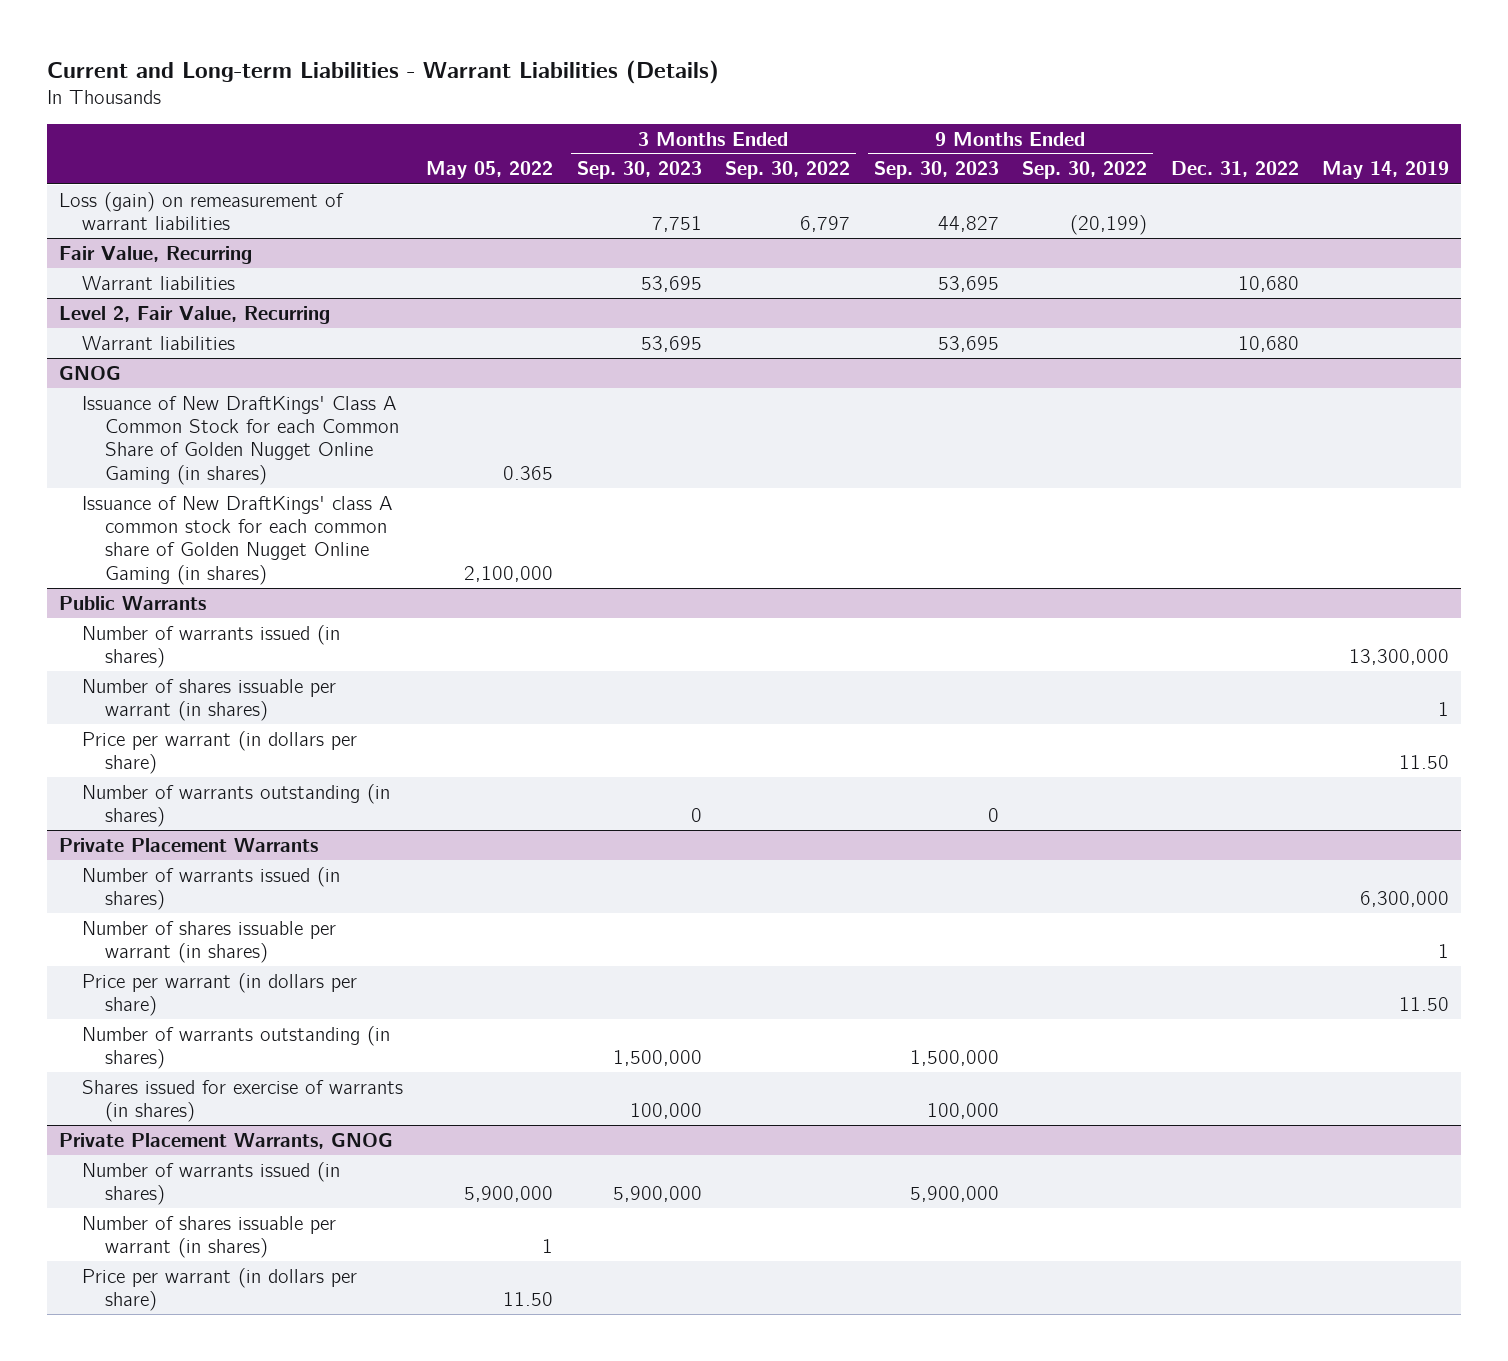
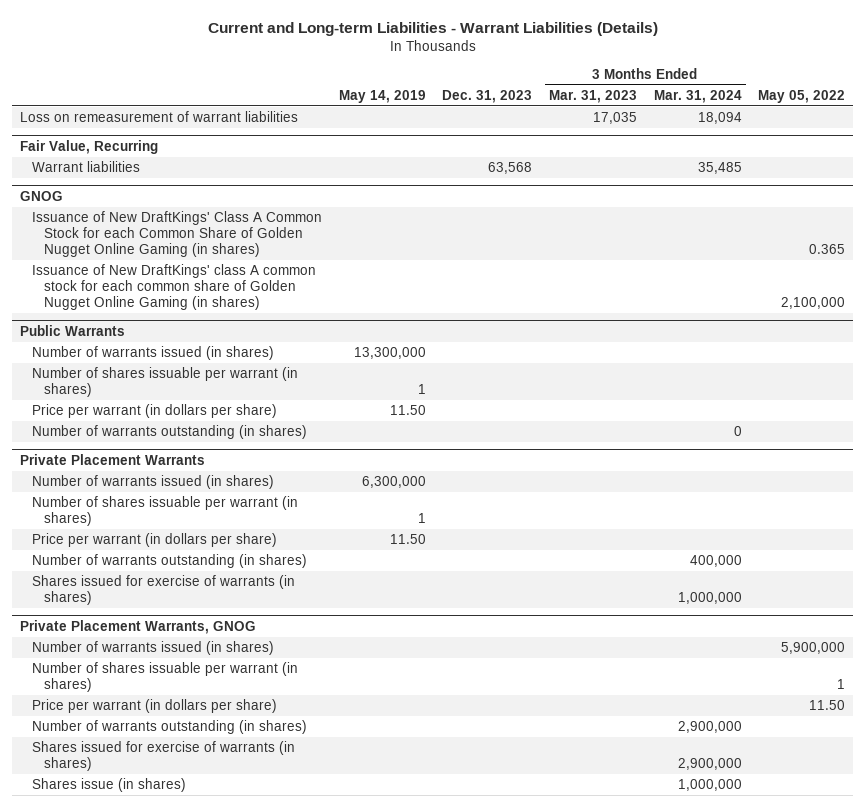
- | May 05, 2022 | 3 Months Ended Sep. 30, 2023 | 3 Months Ended Sep. 30, 2022 | 9 Months Ended Sep. 30, 2023 | 9 Months Ended Sep. 30, 2022 | Dec. 31, 2022 | May 14, 2019
+ | May 14, 2019 | Dec. 31, 2023 | 3 Months Ended Mar. 31, 2023 | 3 Months Ended Mar. 31, 2024 | May 05, 2022
- Loss (gain) on remeasurement of warrant liabilities | | 7,751 | 6,797 | 44,827 | (20,199) | |
+ Loss on remeasurement of warrant liabilities | | | 17,035 | 18,094 |
- Level 2, Fair Value, Recurring
- Warrant liabilities | | 53,695 | | 53,695 | | 10,680 |
@ Private Placement Warrants, GNOG
+ Number of warrants outstanding (in shares) | | | | 2,900,000 |
+ Shares issued for exercise of warrants (in shares) | | | | 2,900,000 |
+ Shares issue (in shares) | | | | 1,000,000 |

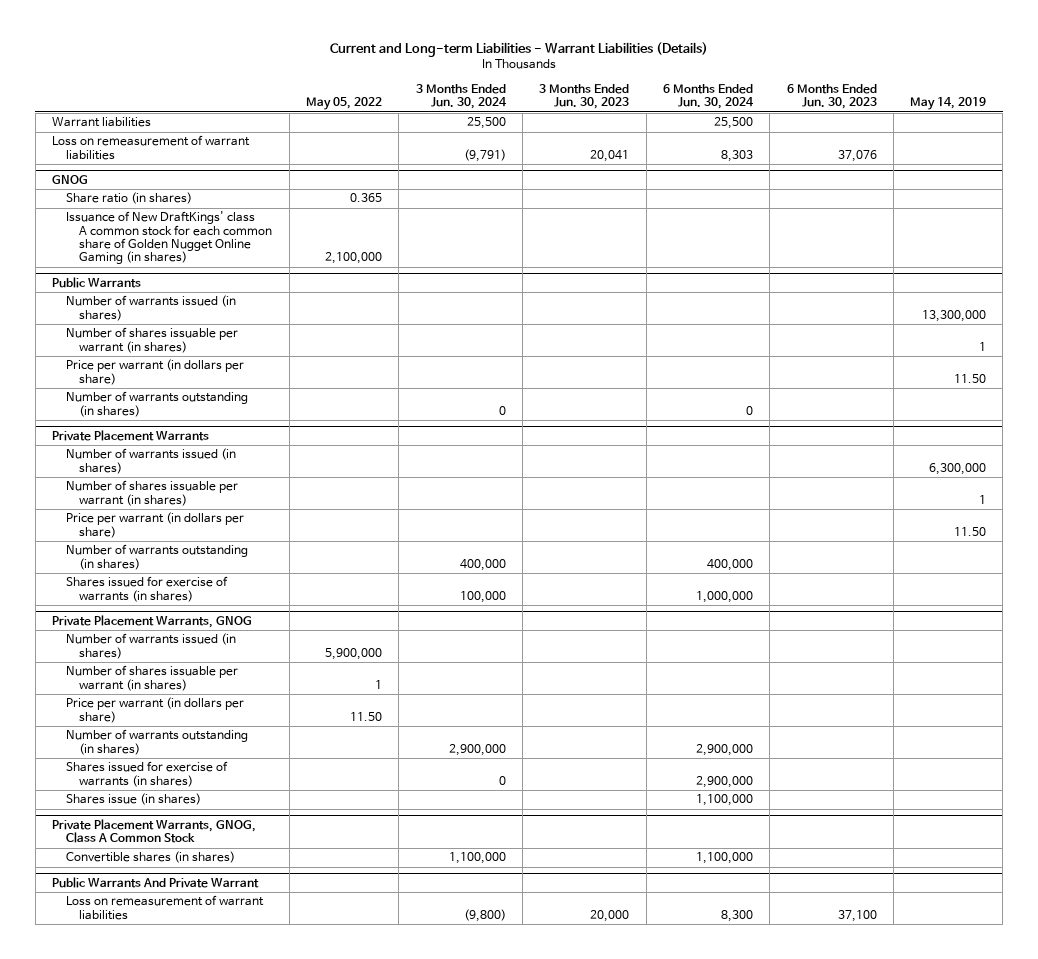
- | May 14, 2019 | Dec. 31, 2023 | 3 Months Ended Mar. 31, 2023 | 3 Months Ended Mar. 31, 2024 | May 05, 2022
+ | May 05, 2022 | 3 Months Ended Jun. 30, 2024 | 3 Months Ended Jun. 30, 2023 | 6 Months Ended Jun. 30, 2024 | 6 Months Ended Jun. 30, 2023 | May 14, 2019
+ Warrant liabilities | | 25,500 | | 25,500 | |
- Fair Value, Recurring
- Warrant liabilities | | 63,568 | | 35,485 |
@ GNOG
- Issuance of New DraftKings' Class A Common Stock for each Common Share of Golden Nugget Online Gaming (in shares) | | | | | 0.365
+ Share ratio (in shares) | 0.365 | | | | |
+ Private Placement Warrants, GNOG, Class A Common Stock
+ Convertible shares (in shares) | | 1,100,000 | | 1,100,000 | |
+ Public Warrants And Private Warrant
+ Loss on remeasurement of warrant liabilities | | (9,800) | 20,000 | 8,300 | 37,100 |

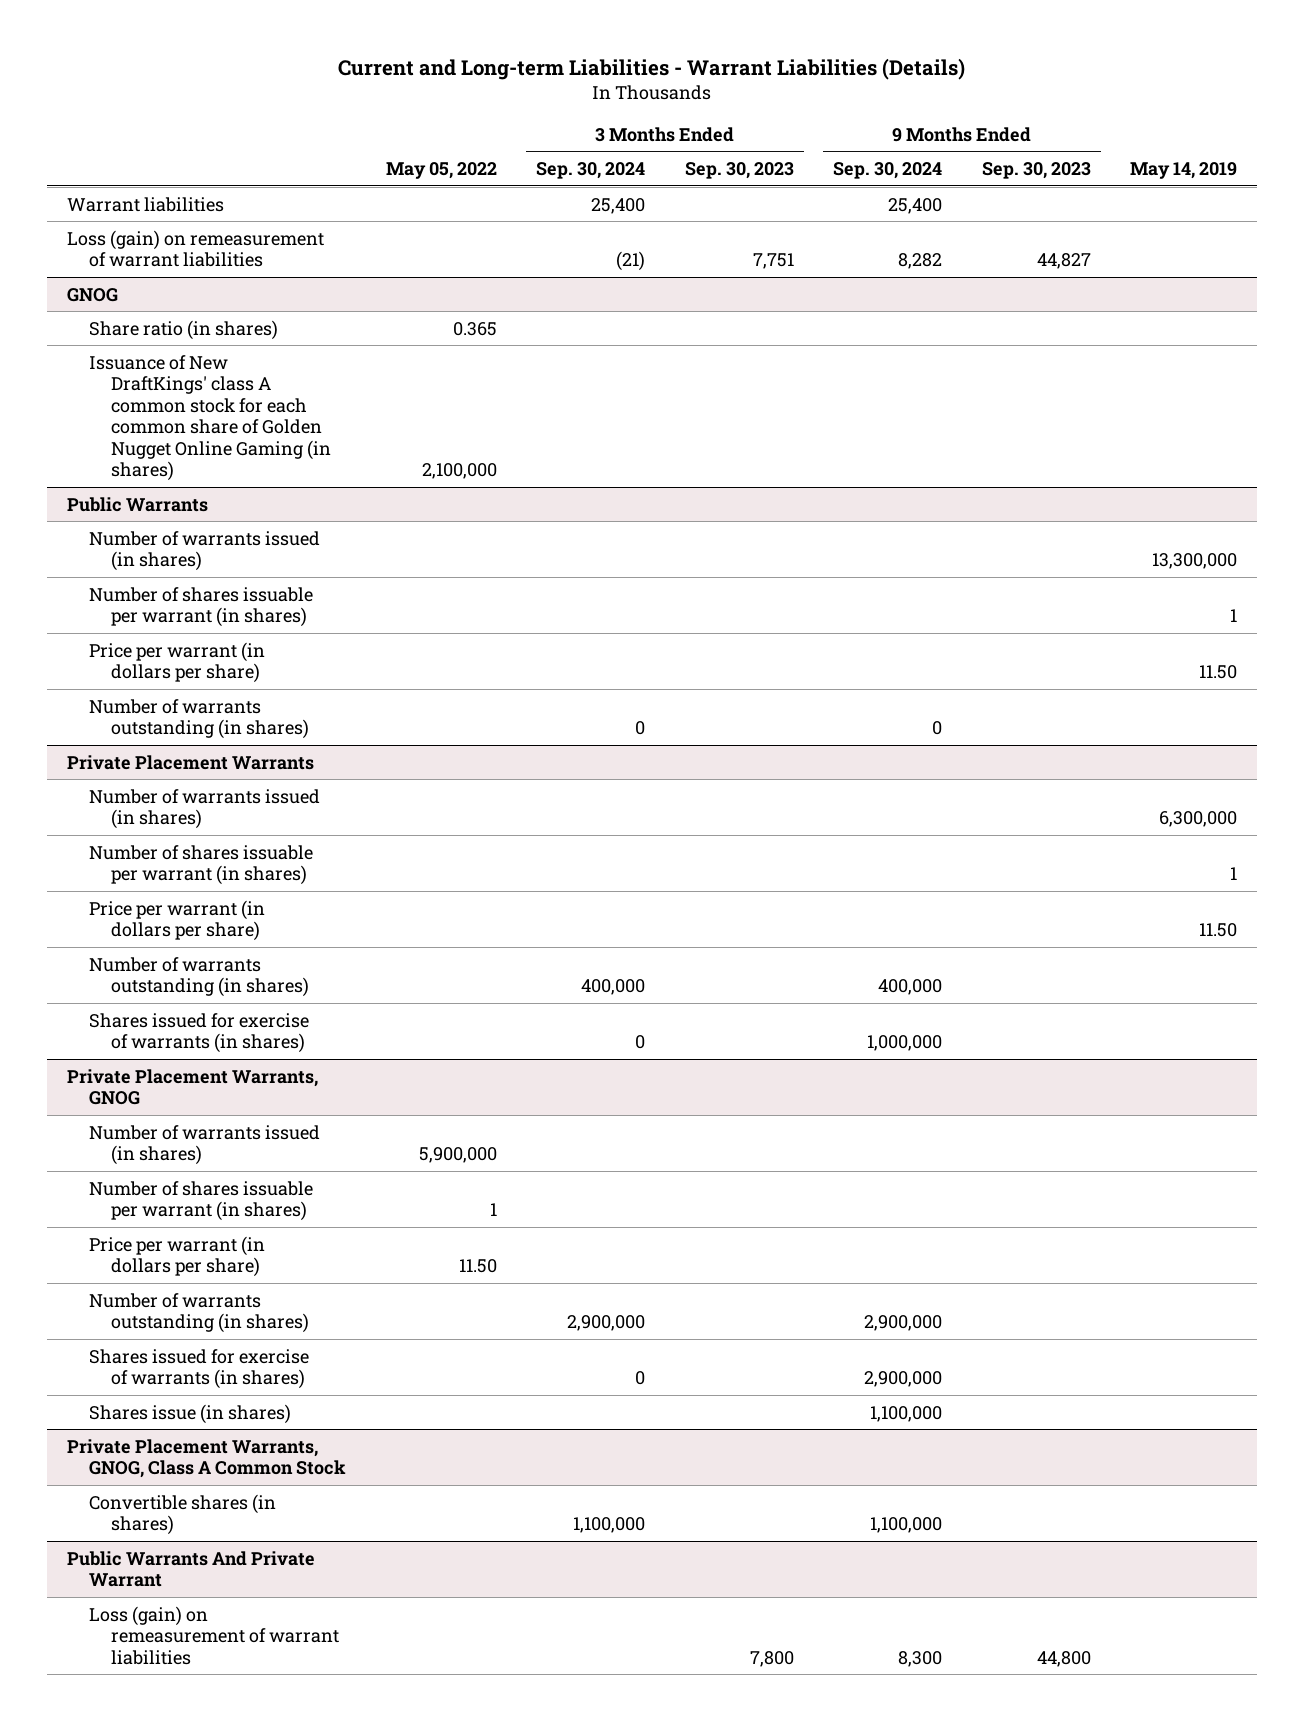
- | May 05, 2022 | 3 Months Ended Jun. 30, 2024 | 3 Months Ended Jun. 30, 2023 | 6 Months Ended Jun. 30, 2024 | 6 Months Ended Jun. 30, 2023 | May 14, 2019
+ | May 05, 2022 | 3 Months Ended Sep. 30, 2024 | 3 Months Ended Sep. 30, 2023 | 9 Months Ended Sep. 30, 2024 | 9 Months Ended Sep. 30, 2023 | May 14, 2019
- Loss on remeasurement of warrant liabilities | | (9,791) | 20,041 | 8,303 | 37,076 |
+ Loss (gain) on remeasurement of warrant liabilities | | (21) | 7,751 | 8,282 | 44,827 |
@ Public Warrants And Private Warrant
- Loss on remeasurement of warrant liabilities | | (9,800) | 20,000 | 8,300 | 37,100 |
+ Loss (gain) on remeasurement of warrant liabilities | | | 7,800 | 8,300 | 44,800 |

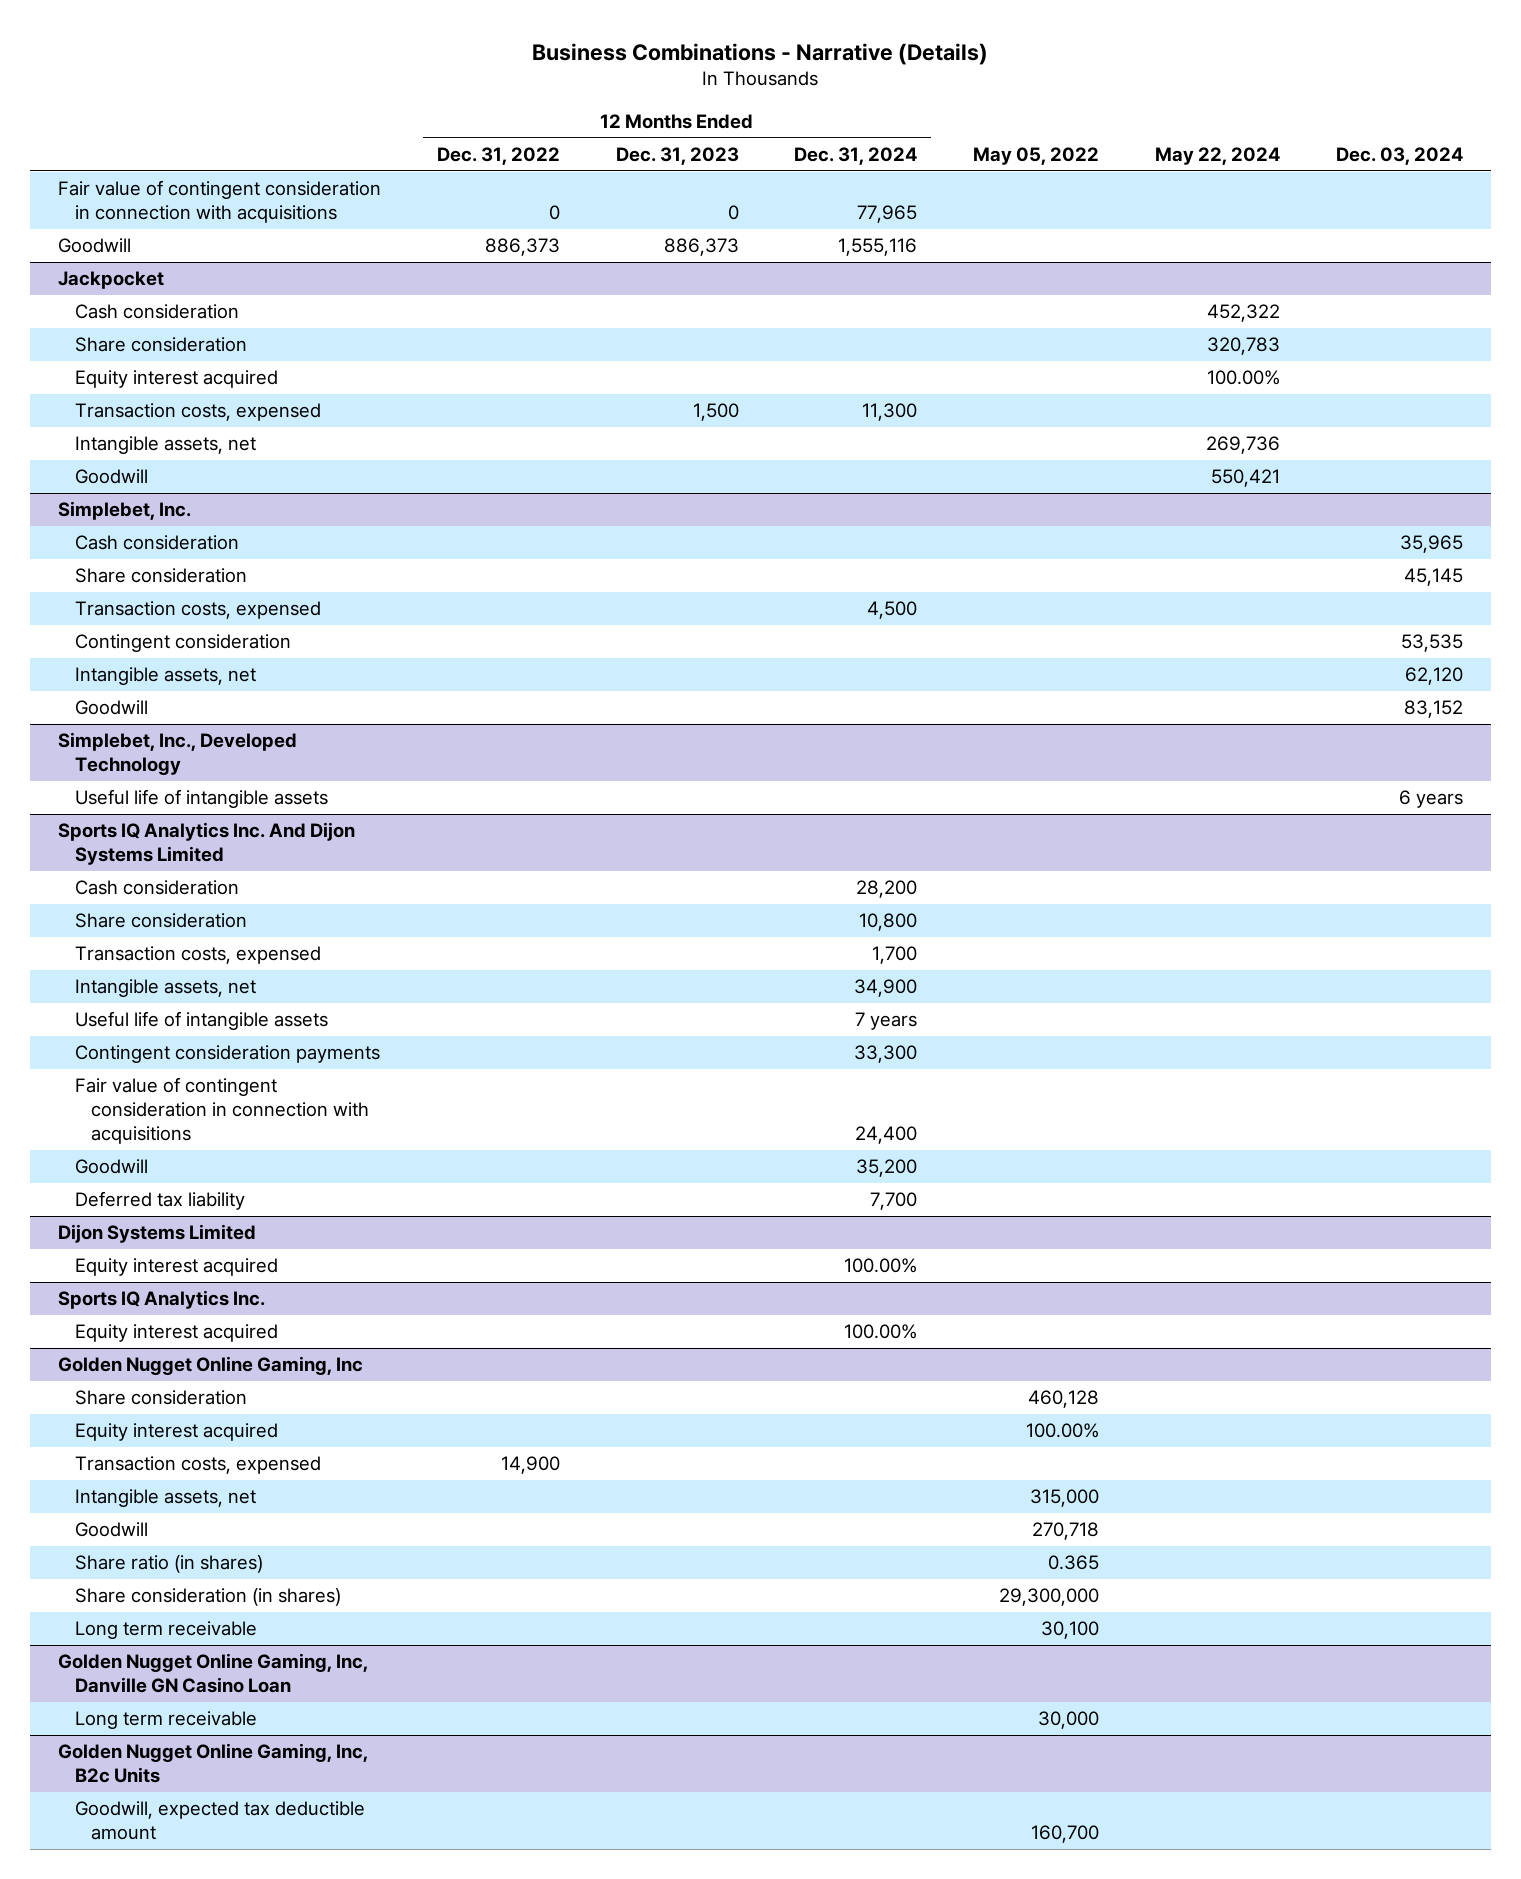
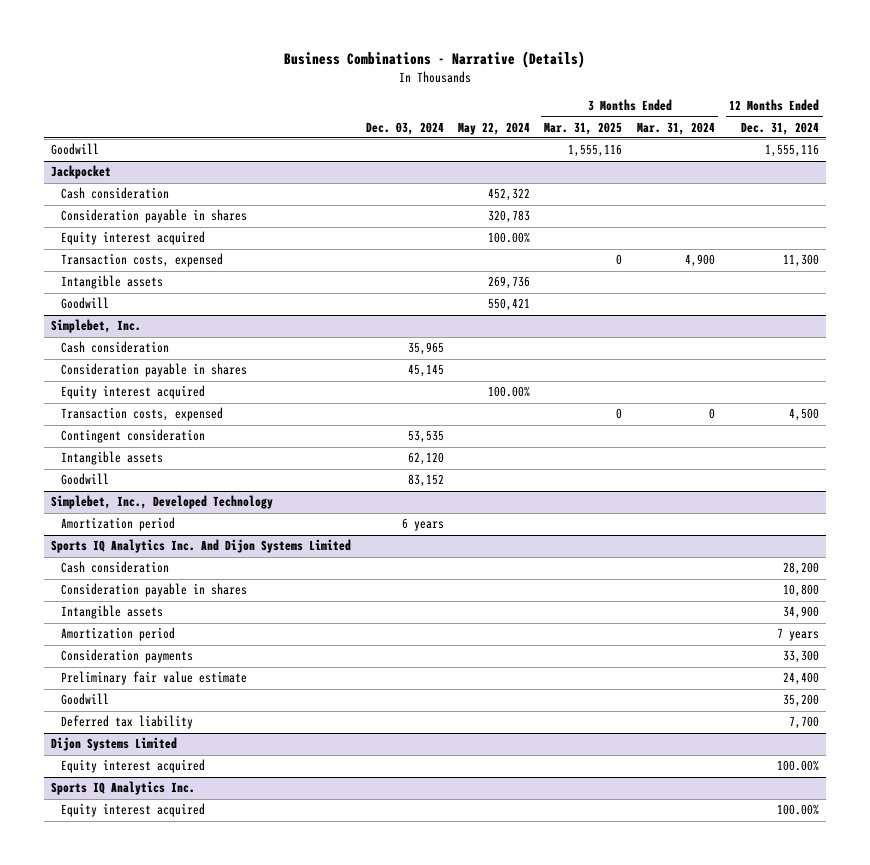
- | 12 Months Ended Dec. 31, 2022 | 12 Months Ended Dec. 31, 2023 | 12 Months Ended Dec. 31, 2024 | May 05, 2022 | May 22, 2024 | Dec. 03, 2024
+ | Dec. 03, 2024 | May 22, 2024 | 3 Months Ended Mar. 31, 2025 | 3 Months Ended Mar. 31, 2024 | 12 Months Ended Dec. 31, 2024
- Fair value of contingent consideration in connection with acquisitions | 0 | 0 | 77,965 | | |
@ Jackpocket
- Share consideration | | | | | 320,783 |
+ Consideration payable in shares | | 320,783 | | |
- Intangible assets, net | | | | | 269,736 |
+ Intangible assets | | 269,736 | | |
@ Simplebet, Inc.
- Share consideration | | | | | | 45,145
+ Consideration payable in shares | 45,145 | | | |
+ Equity interest acquired | | 100.00% | | |
- Intangible assets, net | | | | | | 62,120
+ Intangible assets | 62,120 | | | |
@ Simplebet, Inc., Developed Technology
- Useful life of intangible assets | | | | | | 6 years
+ Amortization period | 6 years | | | |
@ Sports IQ Analytics Inc. And Dijon Systems Limited
- Share consideration | | | 10,800 | | |
- Transaction costs, expensed | | | 1,700 | | |
- Intangible assets, net | | | 34,900 | | |
- Useful life of intangible assets | | | 7 years | | |
- Contingent consideration payments | | | 33,300 | | |
- Fair value of contingent consideration in connection with acquisitions | | | 24,400 | | |
+ Consideration payable in shares | | | | | 10,800
+ Intangible assets | | | | | 34,900
+ Amortization period | | | | | 7 years
+ Consideration payments | | | | | 33,300
+ Preliminary fair value estimate | | | | | 24,400
- Golden Nugget Online Gaming, Inc
- Share consideration | | | | 460,128 | |
- Equity interest acquired | | | | 100.00% | |
- Transaction costs, expensed | 14,900 | | | | |
- Intangible assets, net | | | | 315,000 | |
- Goodwill | | | | 270,718 | |
- Share ratio (in shares) | | | | 0.365 | |
- Share consideration (in shares) | | | | 29,300,000 | |
- Long term receivable | | | | 30,100 | |
- Golden Nugget Online Gaming, Inc, Danville GN Casino Loan
- Long term receivable | | | | 30,000 | |
- Golden Nugget Online Gaming, Inc, B2c Units
- Goodwill, expected tax deductible amount | | | | 160,700 | |

